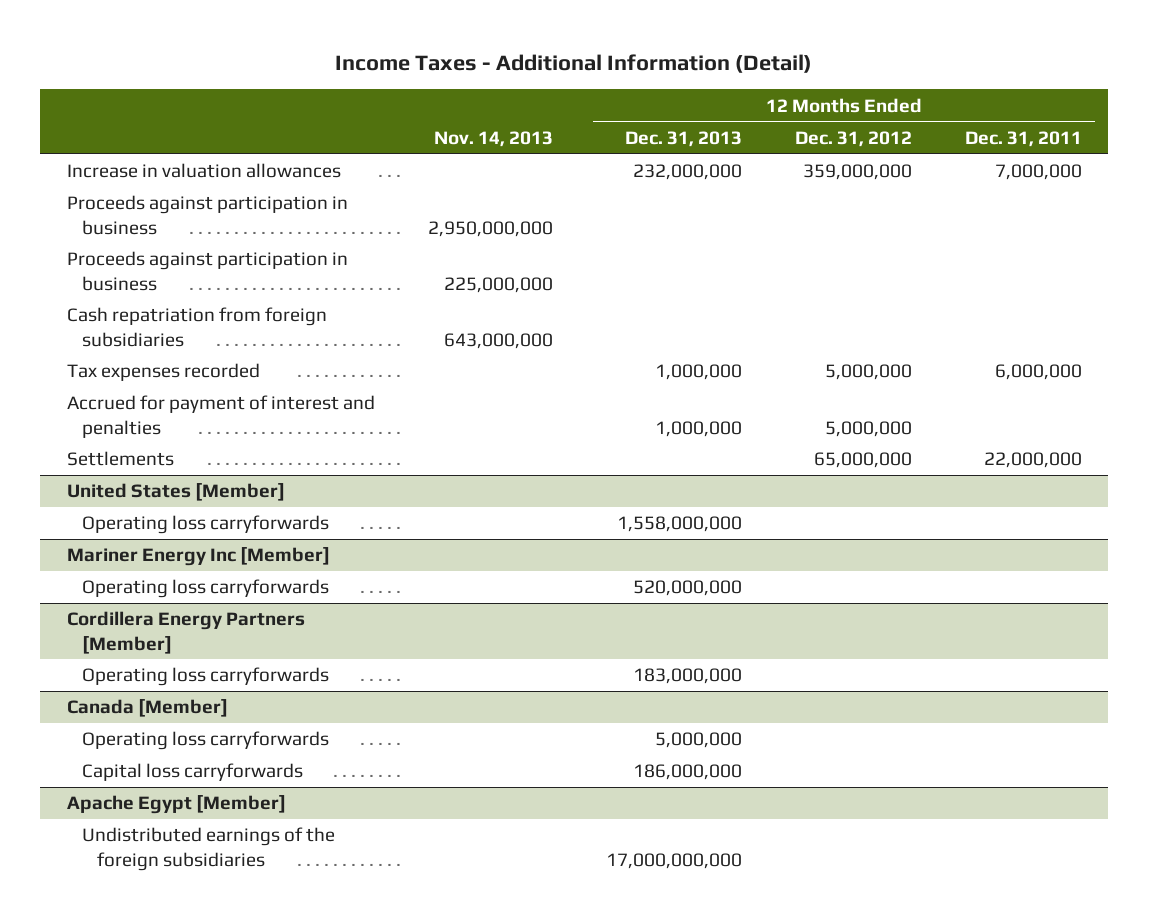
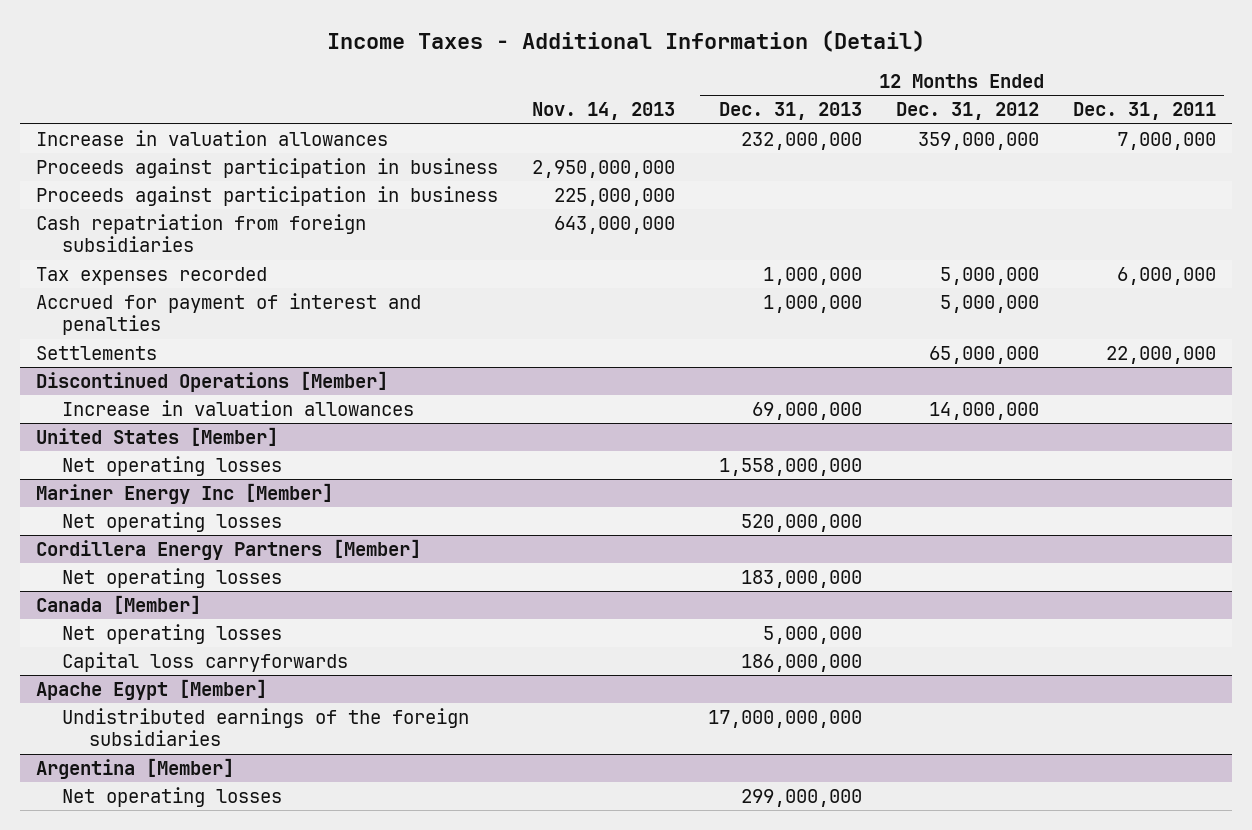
+ Discontinued Operations [Member]
+ Increase in valuation allowances | | 69,000,000 | 14,000,000 |
@ United States [Member]
- Operating loss carryforwards | | 1,558,000,000 | |
+ Net operating losses | | 1,558,000,000 | |
@ Mariner Energy Inc [Member]
- Operating loss carryforwards | | 520,000,000 | |
+ Net operating losses | | 520,000,000 | |
@ Cordillera Energy Partners [Member]
- Operating loss carryforwards | | 183,000,000 | |
+ Net operating losses | | 183,000,000 | |
@ Canada [Member]
- Operating loss carryforwards | | 5,000,000 | |
+ Net operating losses | | 5,000,000 | |
+ Argentina [Member]
+ Net operating losses | | 299,000,000 | |

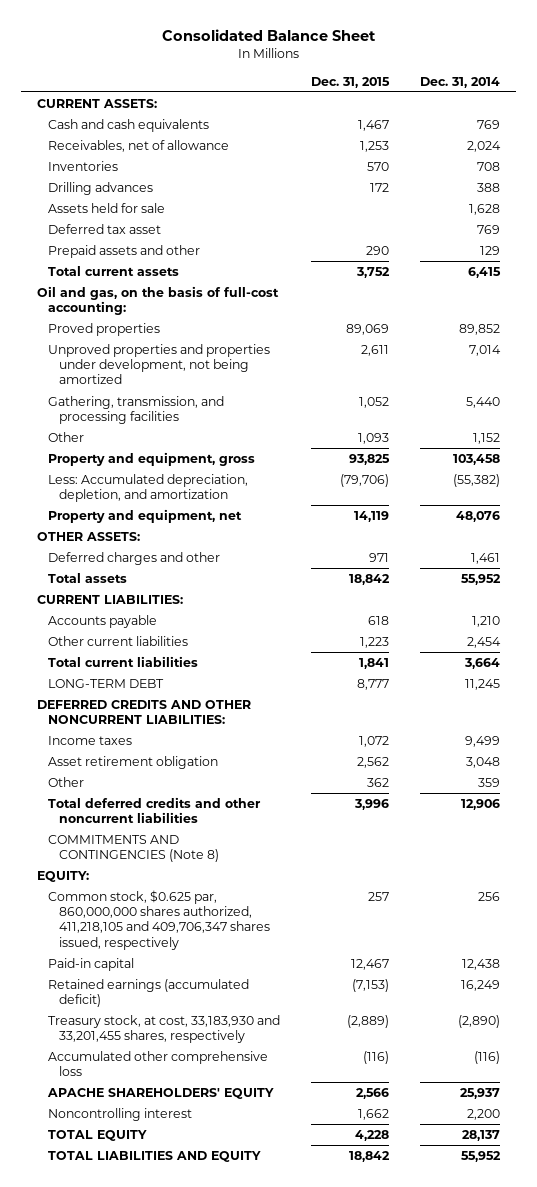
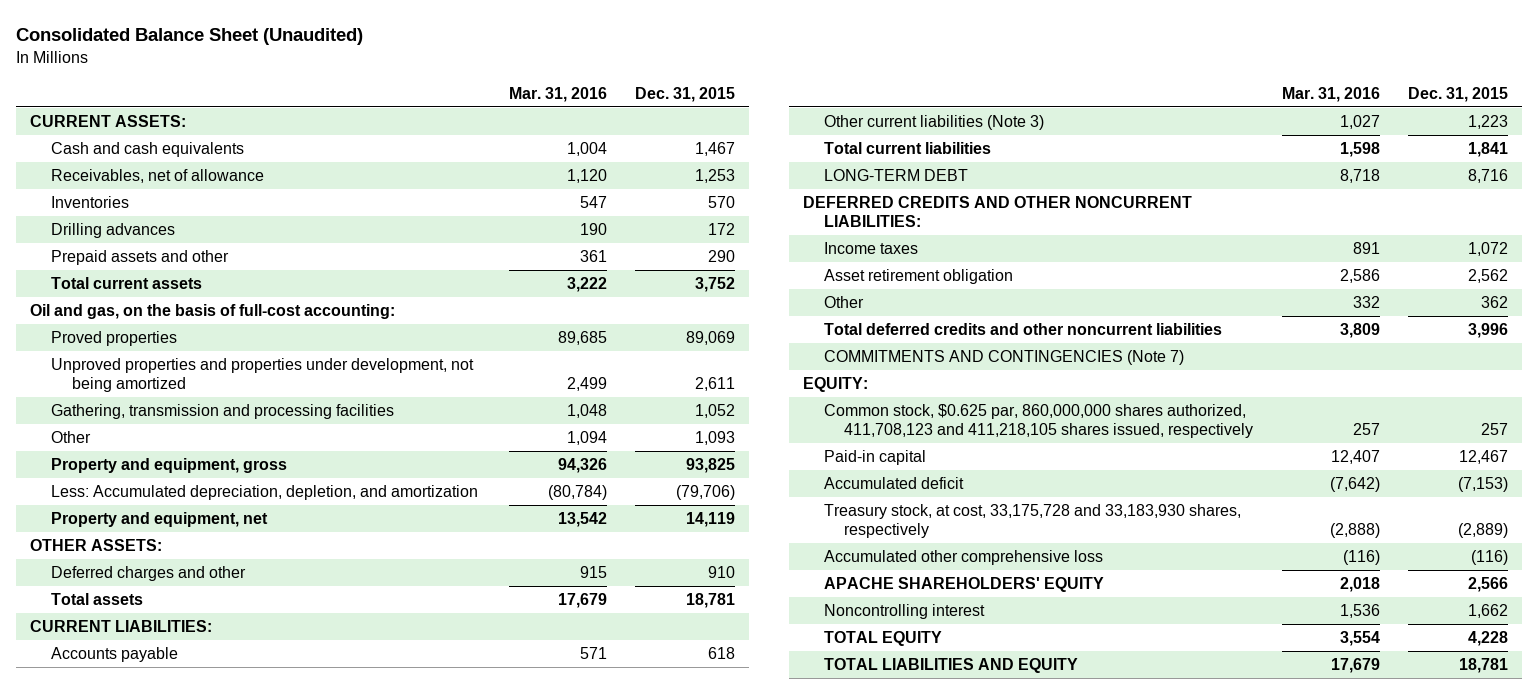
- Consolidated Balance Sheet
+ Consolidated Balance Sheet (Unaudited)
- | Dec. 31, 2015 | Dec. 31, 2014
+ | Mar. 31, 2016 | Dec. 31, 2015
- Assets held for sale | | 1,628
- Deferred tax asset | | 769
- Gathering, transmission, and processing facilities | 1,052 | 5,440
+ Gathering, transmission and processing facilities | 1,048 | 1,052
- Deferred charges and other | 971 | 1,461
- Total assets | 18,842 | 55,952
+ Deferred charges and other | 915 | 910
+ Total assets | 17,679 | 18,781
- Other current liabilities | 1,223 | 2,454
+ Other current liabilities (Note 3) | 1,027 | 1,223
- LONG-TERM DEBT | 8,777 | 11,245
+ LONG-TERM DEBT | 8,718 | 8,716
- COMMITMENTS AND CONTINGENCIES (Note 8)
+ COMMITMENTS AND CONTINGENCIES (Note 7)
- Common stock, $0.625 par, 860,000,000 shares authorized, 411,218,105 and 409,706,347 shares issued, respectively | 257 | 256
+ Common stock, $0.625 par, 860,000,000 shares authorized, 411,708,123 and 411,218,105 shares issued, respectively | 257 | 257
- Retained earnings (accumulated deficit) | (7,153) | 16,249
- Treasury stock, at cost, 33,183,930 and 33,201,455 shares, respectively | (2,889) | (2,890)
+ Accumulated deficit | (7,642) | (7,153)
+ Treasury stock, at cost, 33,175,728 and 33,183,930 shares, respectively | (2,888) | (2,889)
- TOTAL LIABILITIES AND EQUITY | 18,842 | 55,952
+ TOTAL LIABILITIES AND EQUITY | 17,679 | 18,781

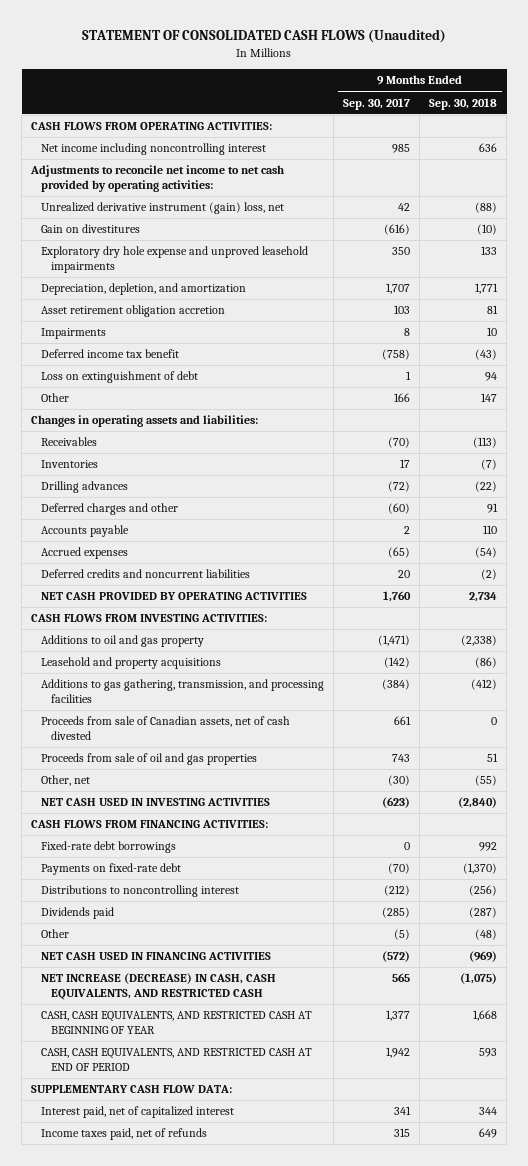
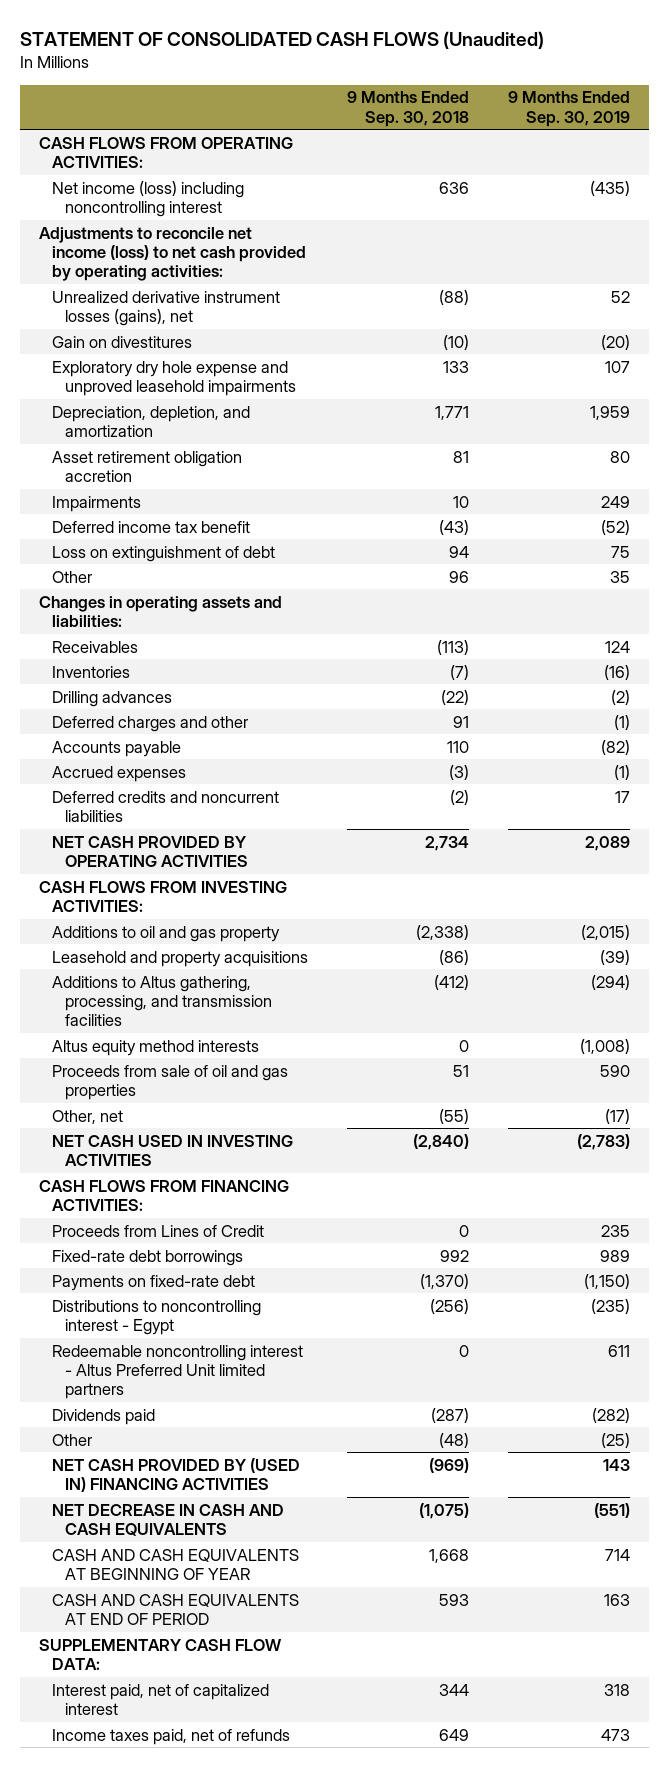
- | 9 Months Ended Sep. 30, 2017 | 9 Months Ended Sep. 30, 2018
+ | 9 Months Ended Sep. 30, 2018 | 9 Months Ended Sep. 30, 2019
- Net income including noncontrolling interest | 985 | 636
- Adjustments to reconcile net income to net cash provided by operating activities:
- Unrealized derivative instrument (gain) loss, net | 42 | (88)
+ Net income (loss) including noncontrolling interest | 636 | (435)
+ Adjustments to reconcile net income (loss) to net cash provided by operating activities:
+ Unrealized derivative instrument losses (gains), net | (88) | 52
- Other | 166 | 147
+ Other | 96 | 35
- Accrued expenses | (65) | (54)
+ Accrued expenses | (3) | (1)
- Additions to gas gathering, transmission, and processing facilities | (384) | (412)
- Proceeds from sale of Canadian assets, net of cash divested | 661 | 0
+ Additions to Altus gathering, processing, and transmission facilities | (412) | (294)
+ Altus equity method interests | 0 | (1,008)
+ Proceeds from Lines of Credit | 0 | 235
- Distributions to noncontrolling interest | (212) | (256)
+ Distributions to noncontrolling interest - Egypt | (256) | (235)
+ Redeemable noncontrolling interest - Altus Preferred Unit limited partners | 0 | 611
- NET CASH USED IN FINANCING ACTIVITIES | (572) | (969)
- NET INCREASE (DECREASE) IN CASH, CASH EQUIVALENTS, AND RESTRICTED CASH | 565 | (1,075)
- CASH, CASH EQUIVALENTS, AND RESTRICTED CASH AT BEGINNING OF YEAR | 1,377 | 1,668
- CASH, CASH EQUIVALENTS, AND RESTRICTED CASH AT END OF PERIOD | 1,942 | 593
+ NET CASH PROVIDED BY (USED IN) FINANCING ACTIVITIES | (969) | 143
+ NET DECREASE IN CASH AND CASH EQUIVALENTS | (1,075) | (551)
+ CASH AND CASH EQUIVALENTS AT BEGINNING OF YEAR | 1,668 | 714
+ CASH AND CASH EQUIVALENTS AT END OF PERIOD | 593 | 163

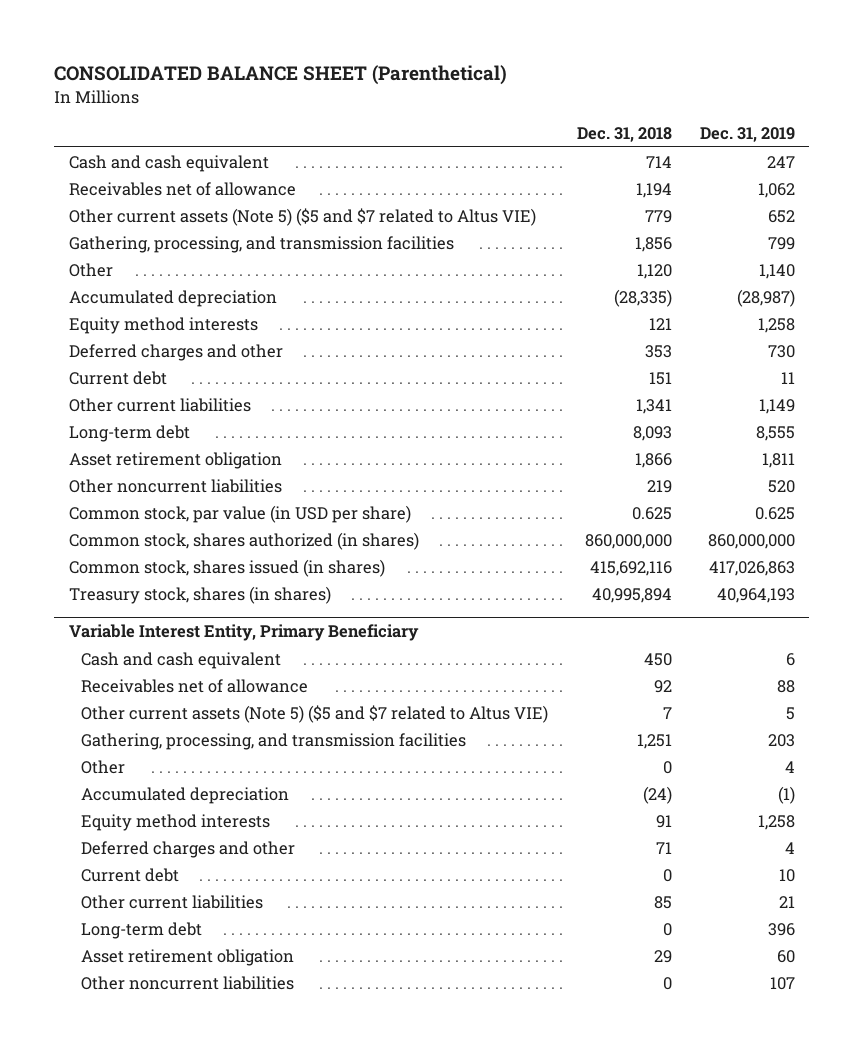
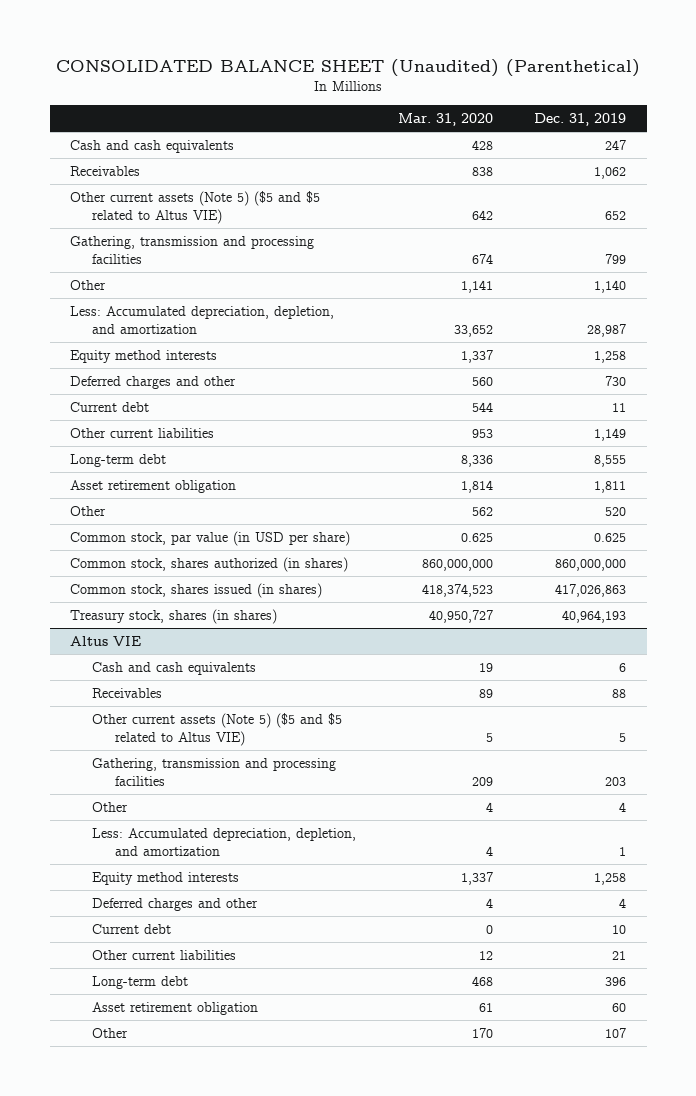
- CONSOLIDATED BALANCE SHEET (Parenthetical)
+ CONSOLIDATED BALANCE SHEET (Unaudited) (Parenthetical)
- | Dec. 31, 2018 | Dec. 31, 2019
+ | Mar. 31, 2020 | Dec. 31, 2019
- Cash and cash equivalent | 714 | 247
- Receivables net of allowance | 1,194 | 1,062
- Other current assets (Note 5) ($5 and $7 related to Altus VIE) | 779 | 652
- Gathering, processing, and transmission facilities | 1,856 | 799
+ Cash and cash equivalents | 428 | 247
+ Receivables | 838 | 1,062
+ Other current assets (Note 5) ($5 and $5 related to Altus VIE) | 642 | 652
+ Gathering, transmission and processing facilities | 674 | 799
- Accumulated depreciation | (28,335) | (28,987)
+ Less: Accumulated depreciation, depletion, and amortization | 33,652 | 28,987
- Other noncurrent liabilities | 219 | 520
+ Other | 562 | 520
- Variable Interest Entity, Primary Beneficiary
- Cash and cash equivalent | 450 | 6
- Receivables net of allowance | 92 | 88
- Other current assets (Note 5) ($5 and $7 related to Altus VIE) | 7 | 5
- Gathering, processing, and transmission facilities | 1,251 | 203
+ Altus VIE
+ Cash and cash equivalents | 19 | 6
+ Receivables | 89 | 88
+ Other current assets (Note 5) ($5 and $5 related to Altus VIE) | 5 | 5
+ Gathering, transmission and processing facilities | 209 | 203
- Accumulated depreciation | (24) | (1)
+ Less: Accumulated depreciation, depletion, and amortization | 4 | 1
- Other noncurrent liabilities | 0 | 107
+ Other | 170 | 107

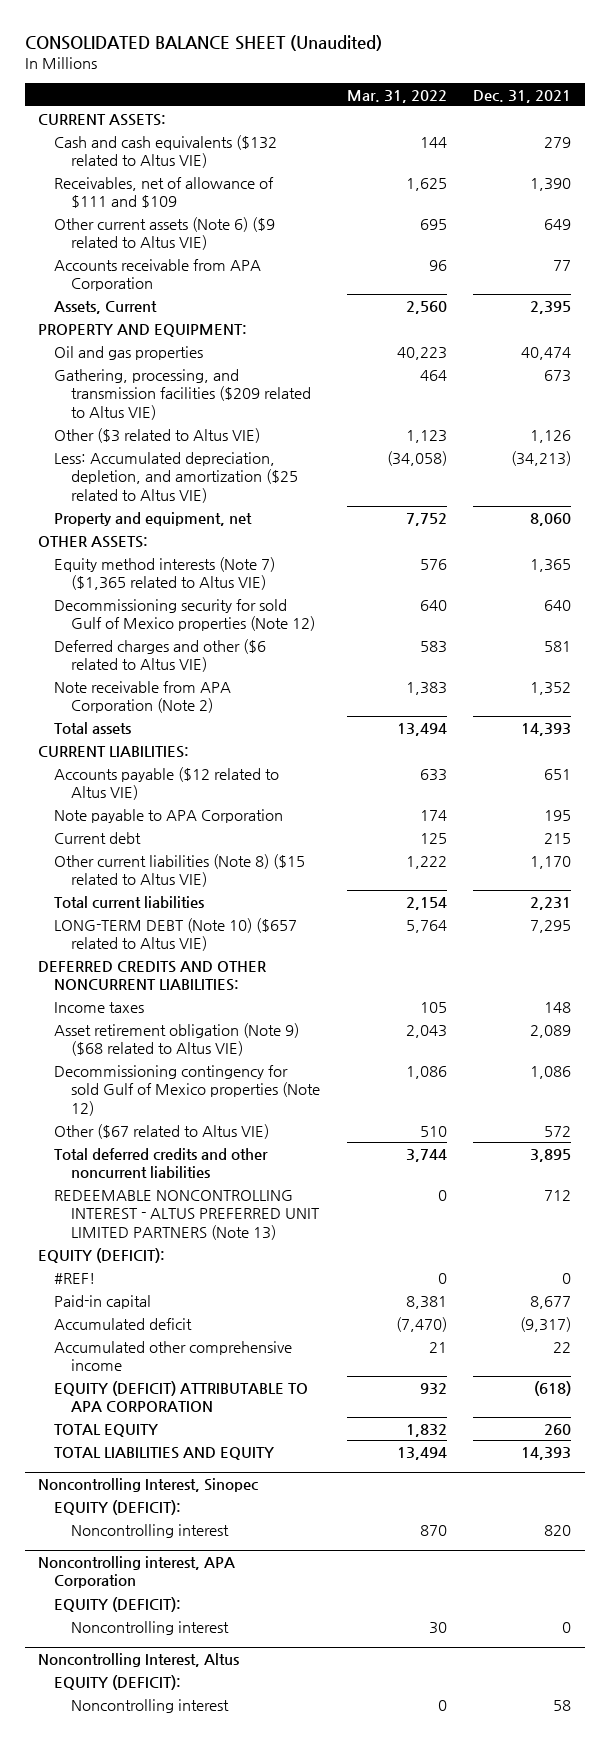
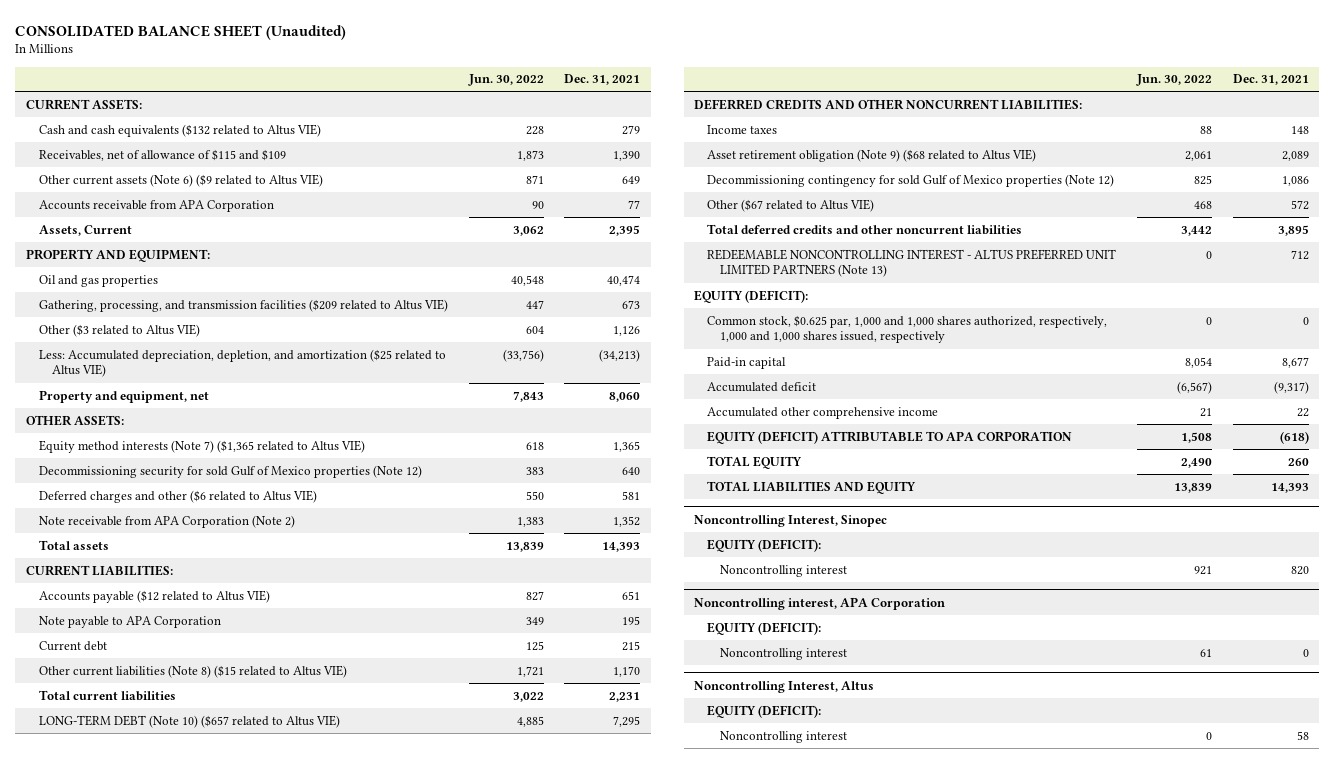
- | Mar. 31, 2022 | Dec. 31, 2021
+ | Jun. 30, 2022 | Dec. 31, 2021
- Receivables, net of allowance of $111 and $109 | 1,625 | 1,390
+ Receivables, net of allowance of $115 and $109 | 1,873 | 1,390
- #REF! | 0 | 0
+ Common stock, $0.625 par, 1,000 and 1,000 shares authorized, respectively, 1,000 and 1,000 shares issued, respectively | 0 | 0

